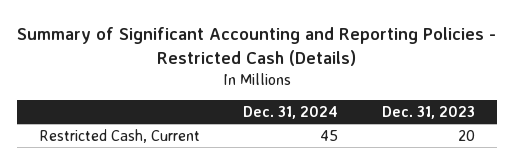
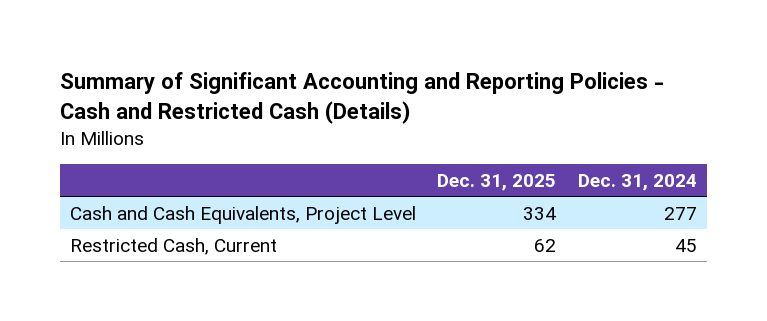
- Summary of Significant Accounting and Reporting Policies - Restricted Cash (Details)
+ Summary of Significant Accounting and Reporting Policies - Cash and Restricted Cash (Details)
- | Dec. 31, 2024 | Dec. 31, 2023
+ | Dec. 31, 2025 | Dec. 31, 2024
+ Cash and Cash Equivalents, Project Level | 334 | 277

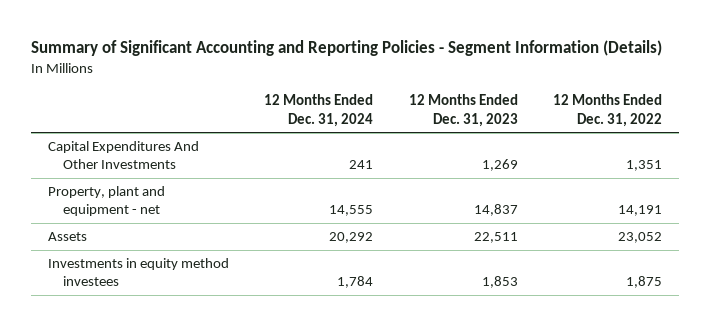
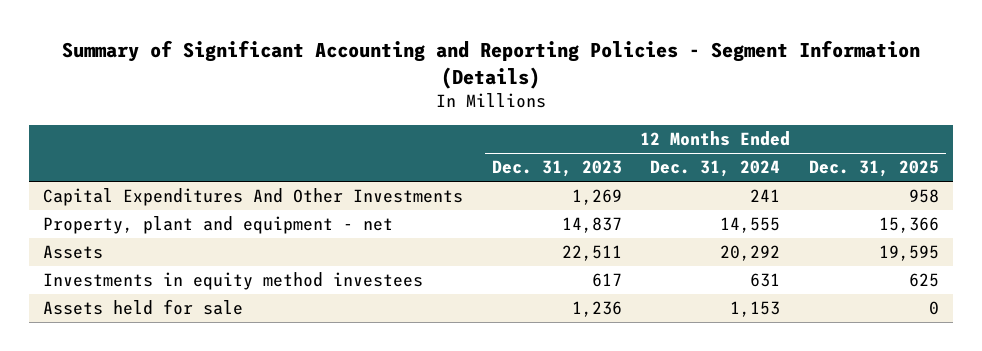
- | 12 Months Ended Dec. 31, 2024 | 12 Months Ended Dec. 31, 2023 | 12 Months Ended Dec. 31, 2022
+ | 12 Months Ended Dec. 31, 2023 | 12 Months Ended Dec. 31, 2024 | 12 Months Ended Dec. 31, 2025
- Investments in equity method investees | 1,784 | 1,853 | 1,875
+ Investments in equity method investees | 617 | 631 | 625
+ Assets held for sale | 1,236 | 1,153 | 0

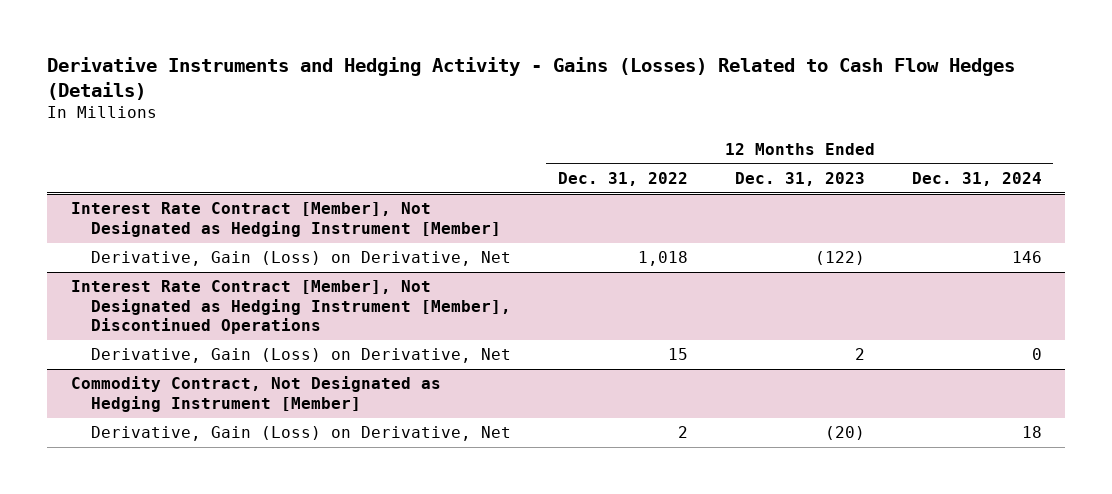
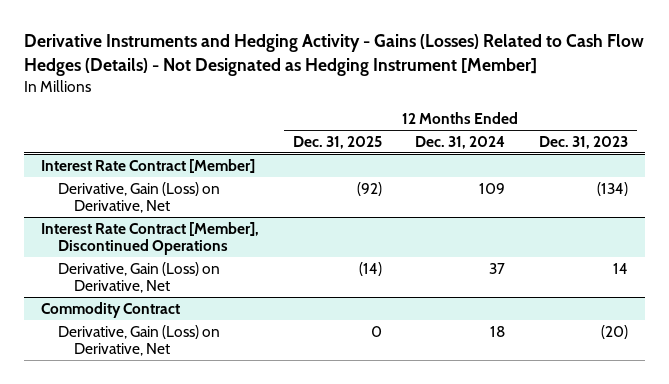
- Derivative Instruments and Hedging Activity - Gains (Losses) Related to Cash Flow Hedges (Details)
+ Derivative Instruments and Hedging Activity - Gains (Losses) Related to Cash Flow Hedges (Details) - Not Designated as Hedging Instrument [Member]
- | 12 Months Ended Dec. 31, 2022 | 12 Months Ended Dec. 31, 2023 | 12 Months Ended Dec. 31, 2024
+ | 12 Months Ended Dec. 31, 2025 | 12 Months Ended Dec. 31, 2024 | 12 Months Ended Dec. 31, 2023
- Interest Rate Contract [Member], Not Designated as Hedging Instrument [Member]
- Derivative, Gain (Loss) on Derivative, Net | 1,018 | (122) | 146
- Interest Rate Contract [Member], Not Designated as Hedging Instrument [Member], Discontinued Operations
- Derivative, Gain (Loss) on Derivative, Net | 15 | 2 | 0
- Commodity Contract, Not Designated as Hedging Instrument [Member]
+ Interest Rate Contract [Member]
+ Derivative, Gain (Loss) on Derivative, Net | (92) | 109 | (134)
+ Interest Rate Contract [Member], Discontinued Operations
+ Derivative, Gain (Loss) on Derivative, Net | (14) | 37 | 14
+ Commodity Contract

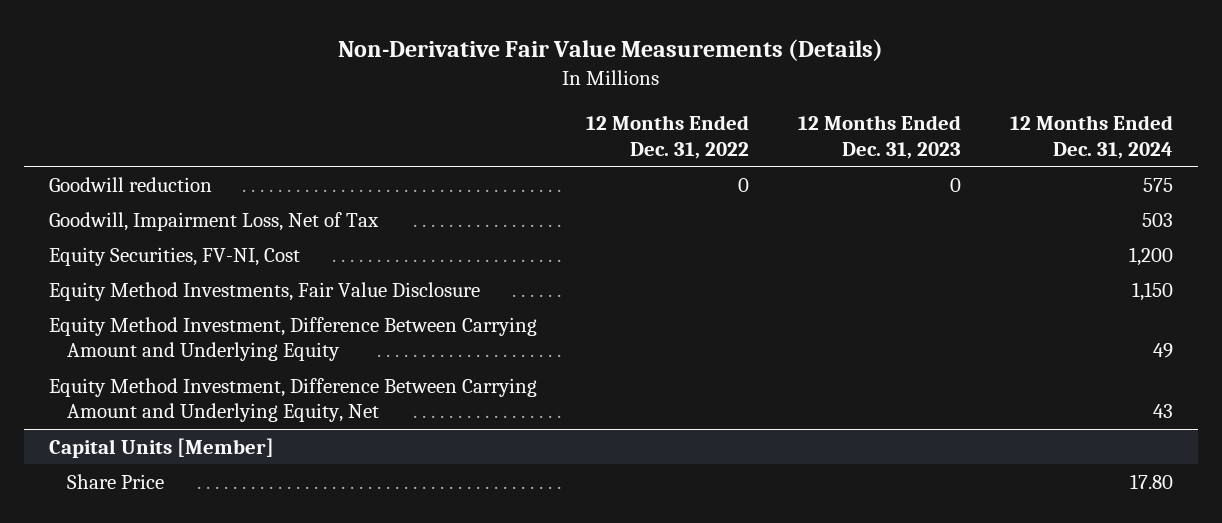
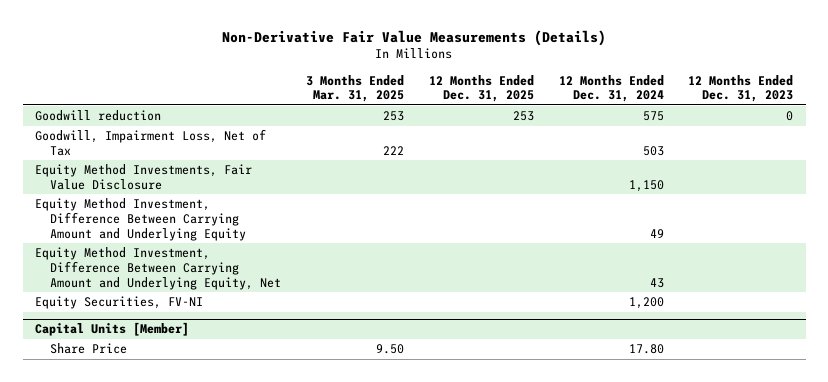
- | 12 Months Ended Dec. 31, 2022 | 12 Months Ended Dec. 31, 2023 | 12 Months Ended Dec. 31, 2024
+ | 3 Months Ended Mar. 31, 2025 | 12 Months Ended Dec. 31, 2025 | 12 Months Ended Dec. 31, 2024 | 12 Months Ended Dec. 31, 2023
- Equity Securities, FV-NI, Cost | | | 1,200
+ Equity Securities, FV-NI | | | 1,200 |

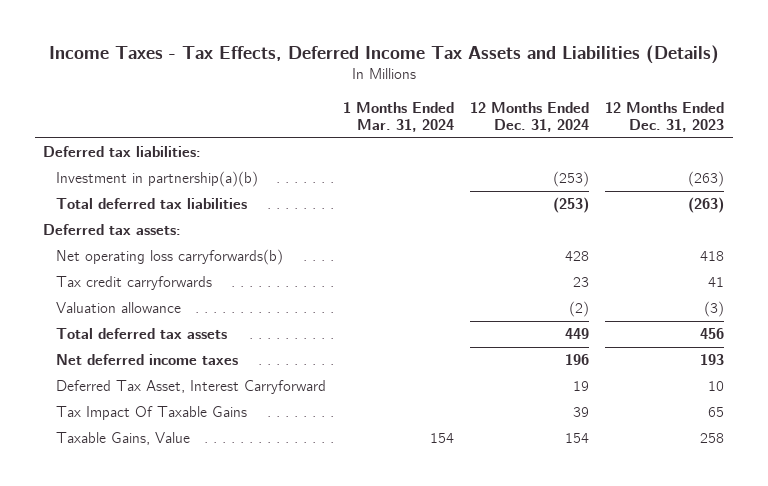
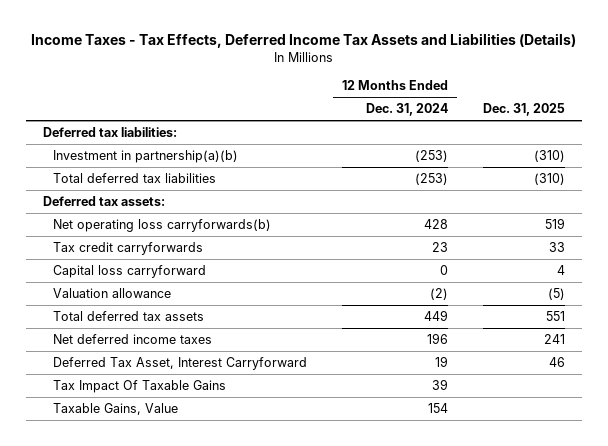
- | 1 Months Ended Mar. 31, 2024 | 12 Months Ended Dec. 31, 2024 | 12 Months Ended Dec. 31, 2023
+ | 12 Months Ended Dec. 31, 2024 | Dec. 31, 2025
+ Capital loss carryforward | 0 | 4

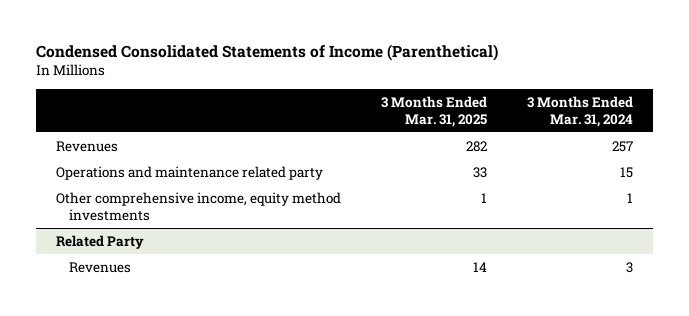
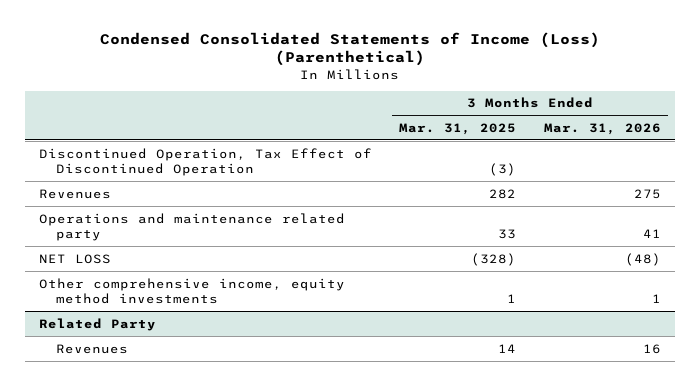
- Condensed Consolidated Statements of Income (Parenthetical)
+ Condensed Consolidated Statements of Income (Loss) (Parenthetical)
- | 3 Months Ended Mar. 31, 2025 | 3 Months Ended Mar. 31, 2024
+ | 3 Months Ended Mar. 31, 2025 | 3 Months Ended Mar. 31, 2026
+ Discontinued Operation, Tax Effect of Discontinued Operation | (3) |
+ NET LOSS | (328) | (48)

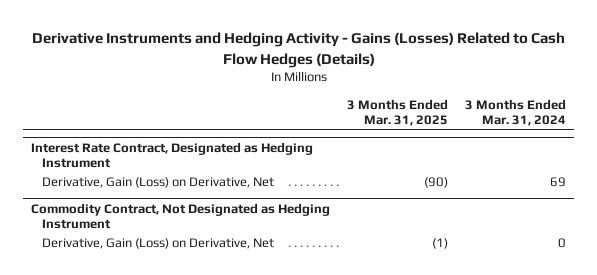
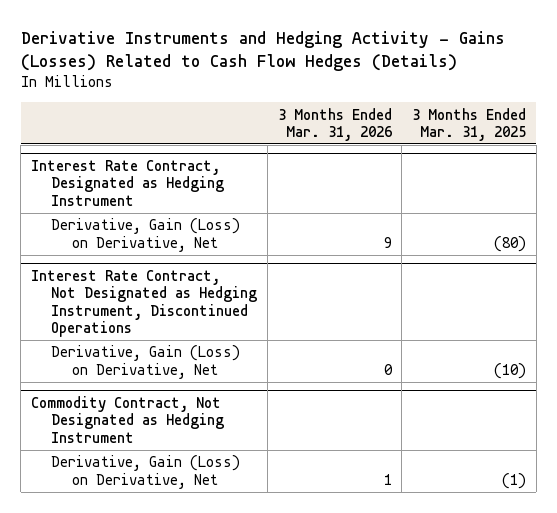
- | 3 Months Ended Mar. 31, 2025 | 3 Months Ended Mar. 31, 2024
+ | 3 Months Ended Mar. 31, 2026 | 3 Months Ended Mar. 31, 2025
@ Interest Rate Contract, Designated as Hedging Instrument
- Derivative, Gain (Loss) on Derivative, Net | (90) | 69
+ Derivative, Gain (Loss) on Derivative, Net | 9 | (80)
+ Interest Rate Contract, Not Designated as Hedging Instrument, Discontinued Operations
+ Derivative, Gain (Loss) on Derivative, Net | 0 | (10)

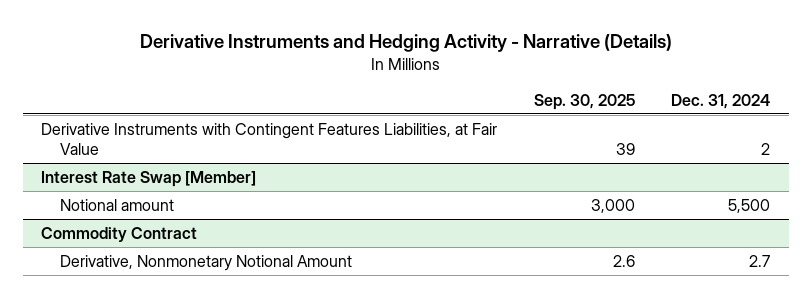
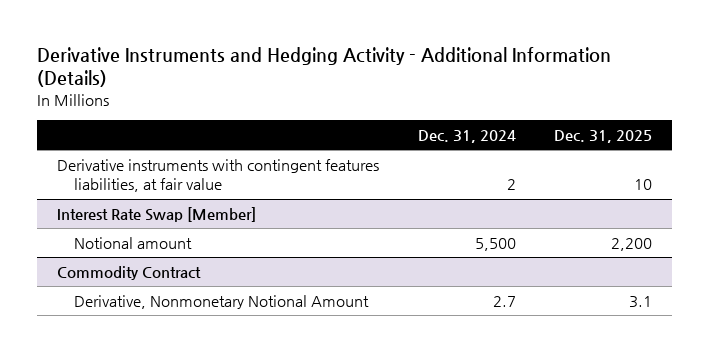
- Derivative Instruments and Hedging Activity - Narrative (Details)
+ Derivative Instruments and Hedging Activity - Additional Information (Details)
- | Sep. 30, 2025 | Dec. 31, 2024
+ | Dec. 31, 2024 | Dec. 31, 2025
- Derivative Instruments with Contingent Features Liabilities, at Fair Value | 39 | 2
+ Derivative instruments with contingent features liabilities, at fair value | 2 | 10

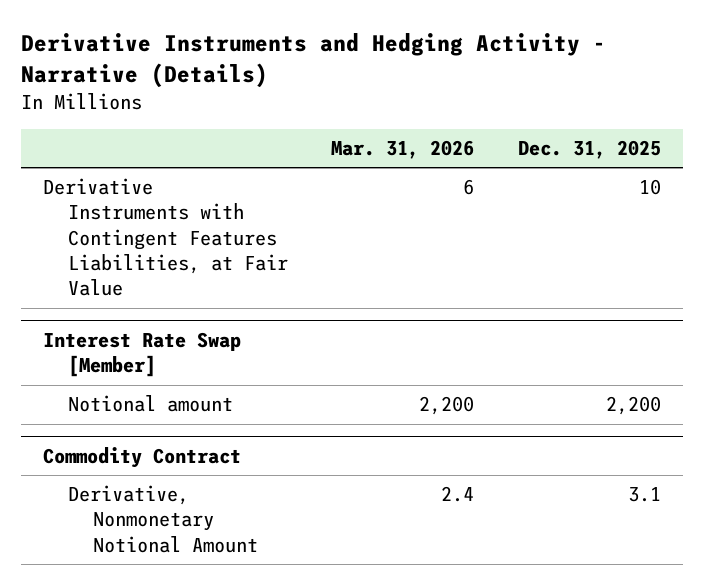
- Derivative Instruments and Hedging Activity - Additional Information (Details)
+ Derivative Instruments and Hedging Activity - Narrative (Details)
- | Dec. 31, 2024 | Dec. 31, 2025
+ | Mar. 31, 2026 | Dec. 31, 2025
- Derivative instruments with contingent features liabilities, at fair value | 2 | 10
+ Derivative Instruments with Contingent Features Liabilities, at Fair Value | 6 | 10

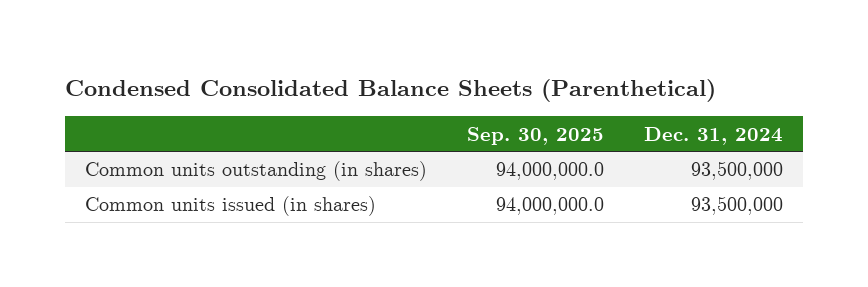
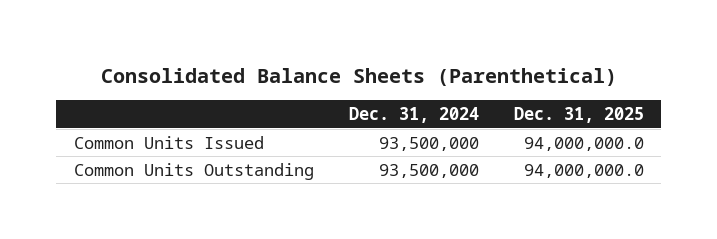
- Condensed Consolidated Balance Sheets (Parenthetical)
+ Consolidated Balance Sheets (Parenthetical)
- | Sep. 30, 2025 | Dec. 31, 2024
+ | Dec. 31, 2024 | Dec. 31, 2025
- Common units outstanding (in shares) | 94,000,000.0 | 93,500,000
- Common units issued (in shares) | 94,000,000.0 | 93,500,000
+ Common Units Issued | 93,500,000 | 94,000,000.0
+ Common Units Outstanding | 93,500,000 | 94,000,000.0

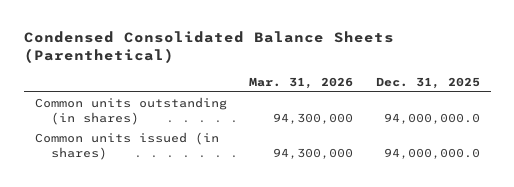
- Consolidated Balance Sheets (Parenthetical)
+ Condensed Consolidated Balance Sheets (Parenthetical)
- | Dec. 31, 2024 | Dec. 31, 2025
+ | Mar. 31, 2026 | Dec. 31, 2025
- Common Units Issued | 93,500,000 | 94,000,000.0
- Common Units Outstanding | 93,500,000 | 94,000,000.0
+ Common units outstanding (in shares) | 94,300,000 | 94,000,000.0
+ Common units issued (in shares) | 94,300,000 | 94,000,000.0

